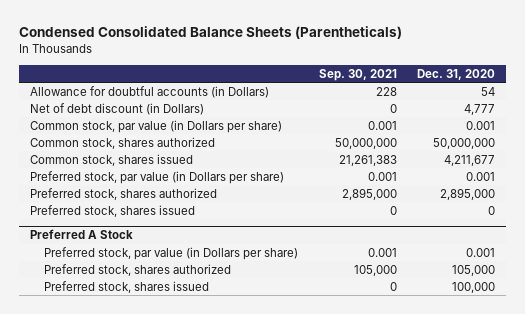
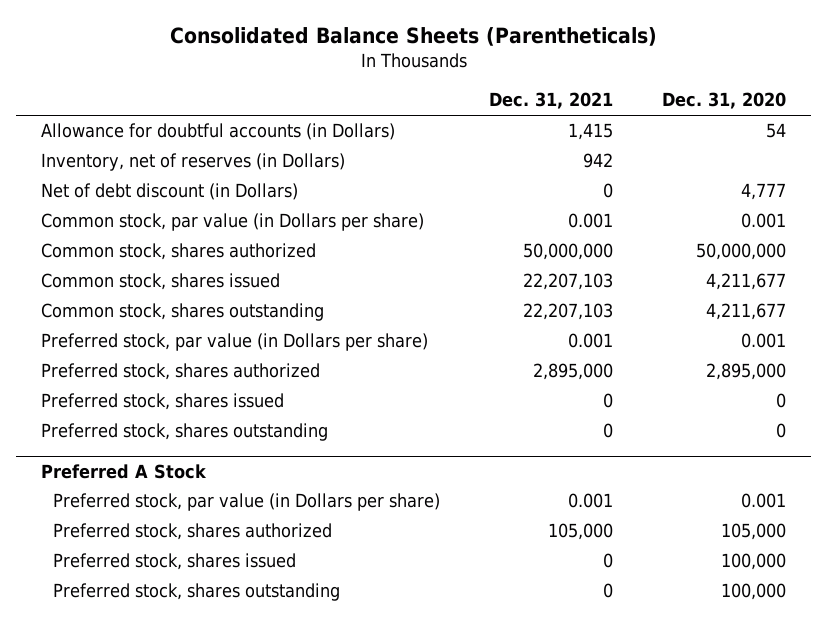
- Condensed Consolidated Balance Sheets (Parentheticals)
+ Consolidated Balance Sheets (Parentheticals)
- | Sep. 30, 2021 | Dec. 31, 2020
+ | Dec. 31, 2021 | Dec. 31, 2020
+ Inventory, net of reserves (in Dollars) | 942 |
+ Common stock, shares outstanding | 22,207,103 | 4,211,677
+ Preferred stock, shares outstanding | 0 | 0
@ Preferred A Stock
+ Preferred stock, shares outstanding | 0 | 100,000

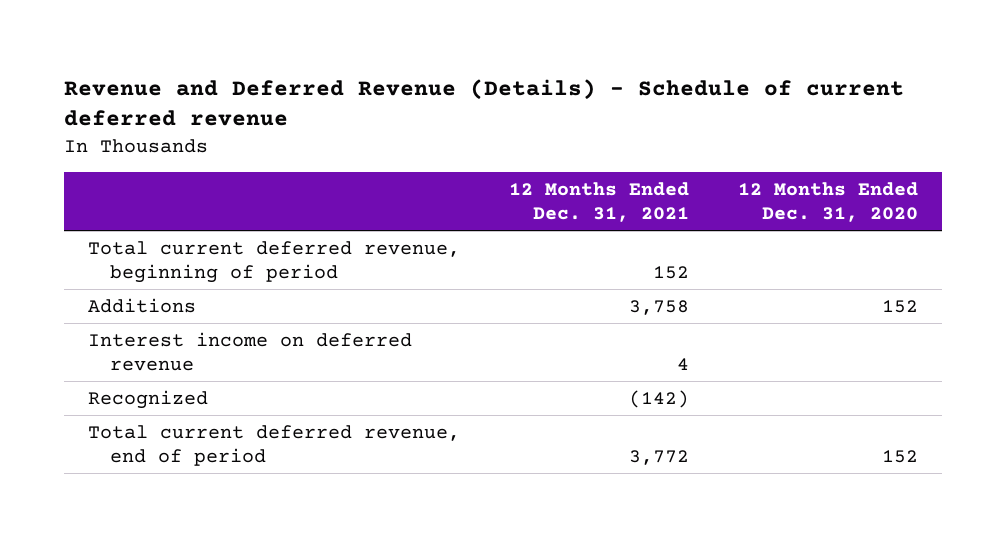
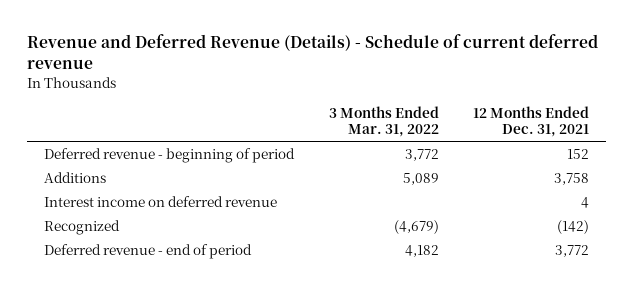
- | 12 Months Ended Dec. 31, 2021 | 12 Months Ended Dec. 31, 2020
+ | 3 Months Ended Mar. 31, 2022 | 12 Months Ended Dec. 31, 2021
- Total current deferred revenue, beginning of period | 152 |
+ Deferred revenue - beginning of period | 3,772 | 152
- Total current deferred revenue, end of period | 3,772 | 152
+ Deferred revenue - end of period | 4,182 | 3,772

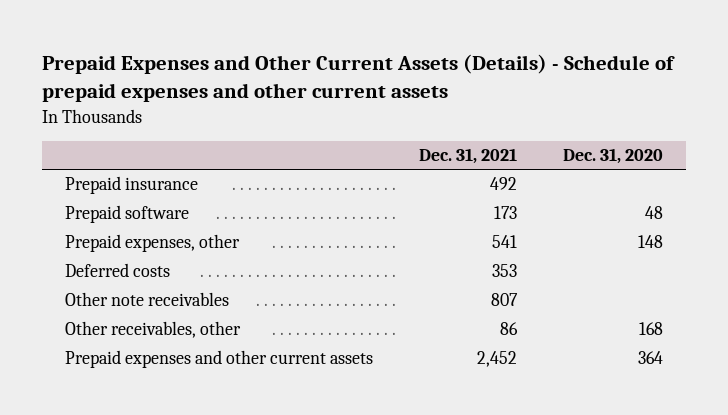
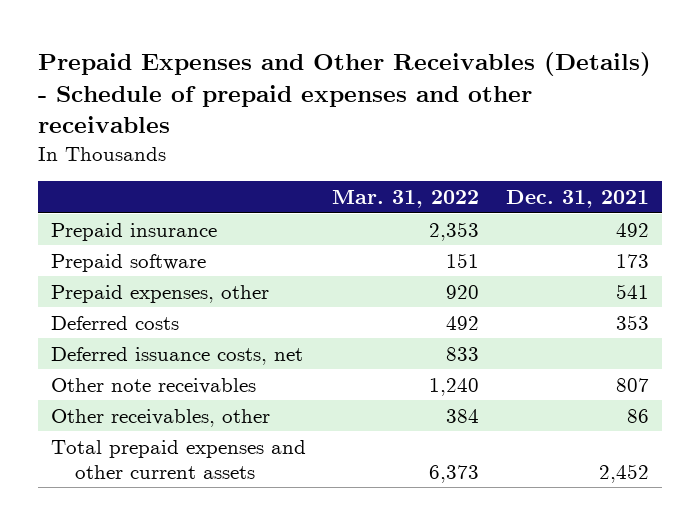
- Prepaid Expenses and Other Current Assets (Details) - Schedule of prepaid expenses and other current assets
+ Prepaid Expenses and Other Receivables (Details) - Schedule of prepaid expenses and other receivables
- | Dec. 31, 2021 | Dec. 31, 2020
+ | Mar. 31, 2022 | Dec. 31, 2021
+ Deferred issuance costs, net | 833 |
- Prepaid expenses and other current assets | 2,452 | 364
+ Total prepaid expenses and other current assets | 6,373 | 2,452

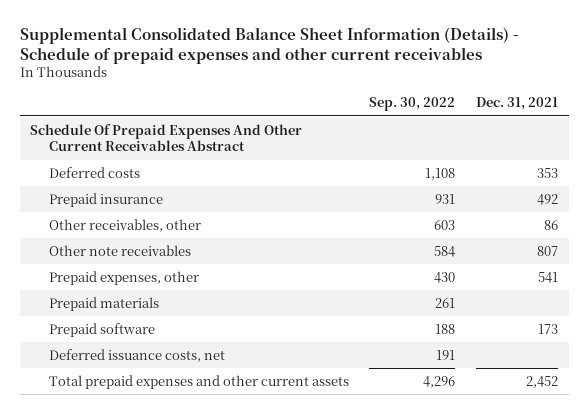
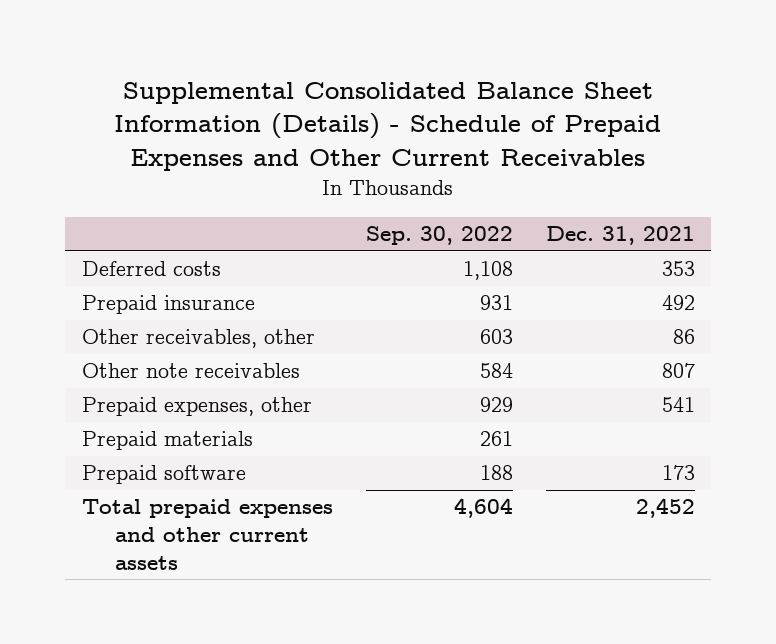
- Supplemental Consolidated Balance Sheet Information (Details) - Schedule of prepaid expenses and other current receivables
+ Supplemental Consolidated Balance Sheet Information (Details) - Schedule of Prepaid Expenses and Other Current Receivables
- Schedule Of Prepaid Expenses And Other Current Receivables Abstract
- Prepaid expenses, other | 430 | 541
+ Prepaid expenses, other | 929 | 541
- Deferred issuance costs, net | 191 |
- Total prepaid expenses and other current assets | 4,296 | 2,452
+ Total prepaid expenses and other current assets | 4,604 | 2,452

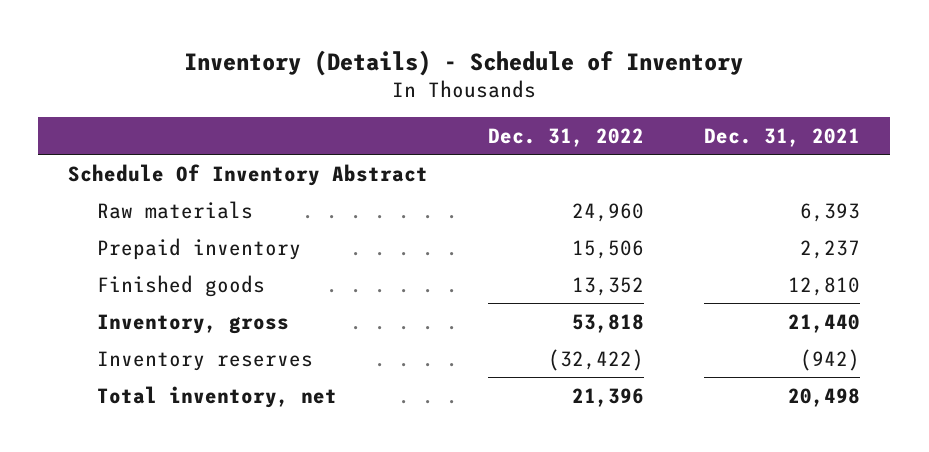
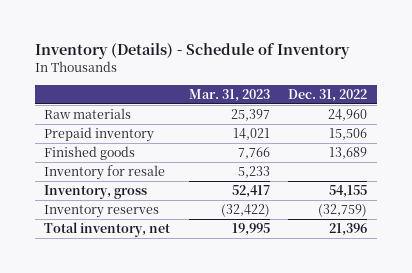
- | Dec. 31, 2022 | Dec. 31, 2021
+ | Mar. 31, 2023 | Dec. 31, 2022
- Schedule Of Inventory Abstract
- Finished goods | 13,352 | 12,810
- Inventory, gross | 53,818 | 21,440
- Inventory reserves | (32,422) | (942)
+ Finished goods | 7,766 | 13,689
+ Inventory for resale | 5,233 |
+ Inventory, gross | 52,417 | 54,155
+ Inventory reserves | (32,422) | (32,759)

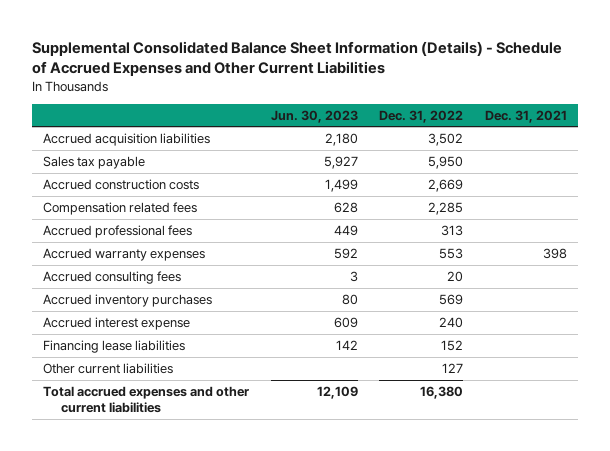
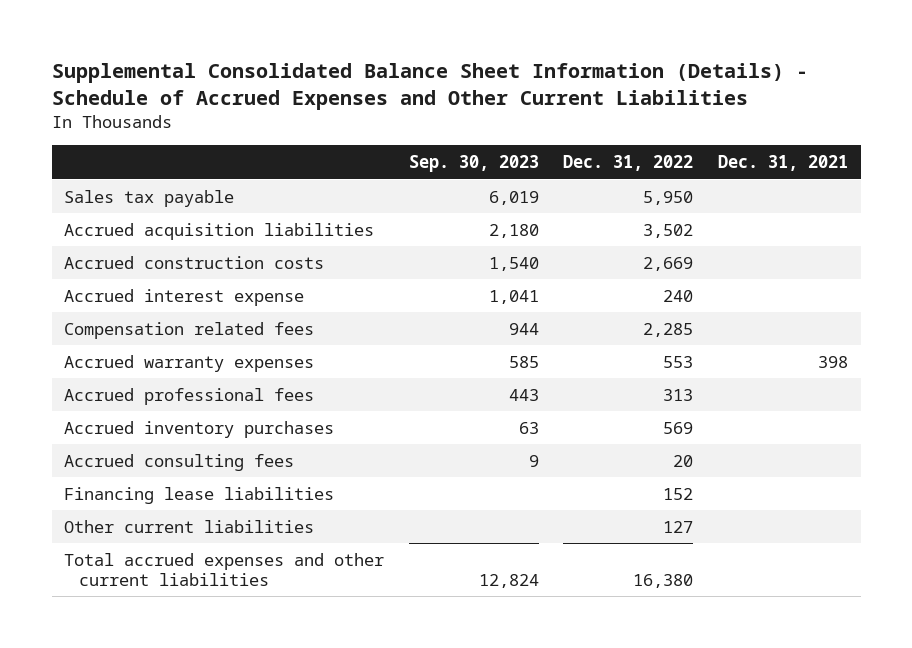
- | Jun. 30, 2023 | Dec. 31, 2022 | Dec. 31, 2021
+ | Sep. 30, 2023 | Dec. 31, 2022 | Dec. 31, 2021
moved down: Accrued acquisition liabilities | 2,180 | 3,502 |
moved up: Accrued interest expense | 1,041 | 240 |
moved down: Accrued professional fees | 443 | 313 |
moved down: Accrued consulting fees | 9 | 20 |

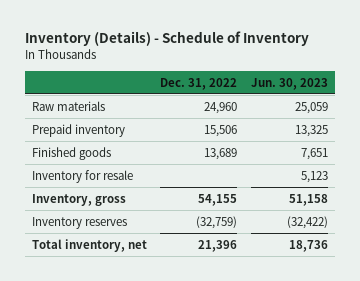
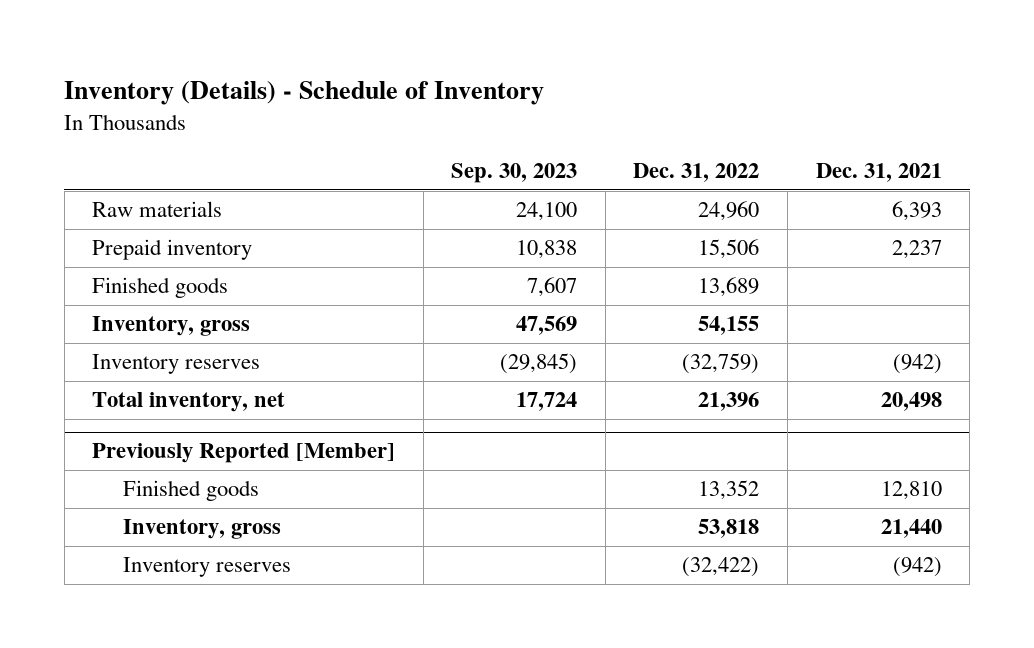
- | Dec. 31, 2022 | Jun. 30, 2023
+ | Sep. 30, 2023 | Dec. 31, 2022 | Dec. 31, 2021
- Inventory for resale | | 5,123
+ Previously Reported [Member]
+ Finished goods | | 13,352 | 12,810
+ Inventory, gross | | 53,818 | 21,440
+ Inventory reserves | | (32,422) | (942)

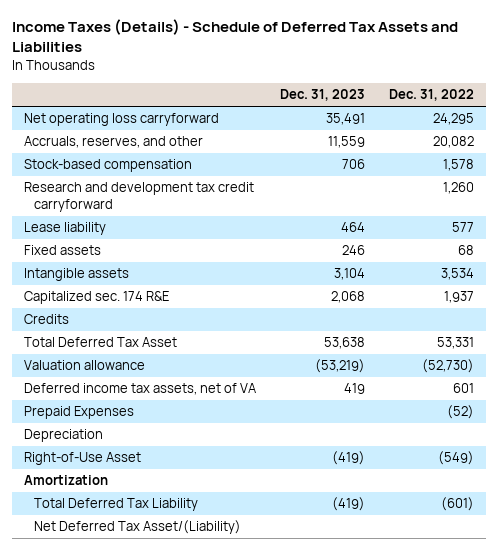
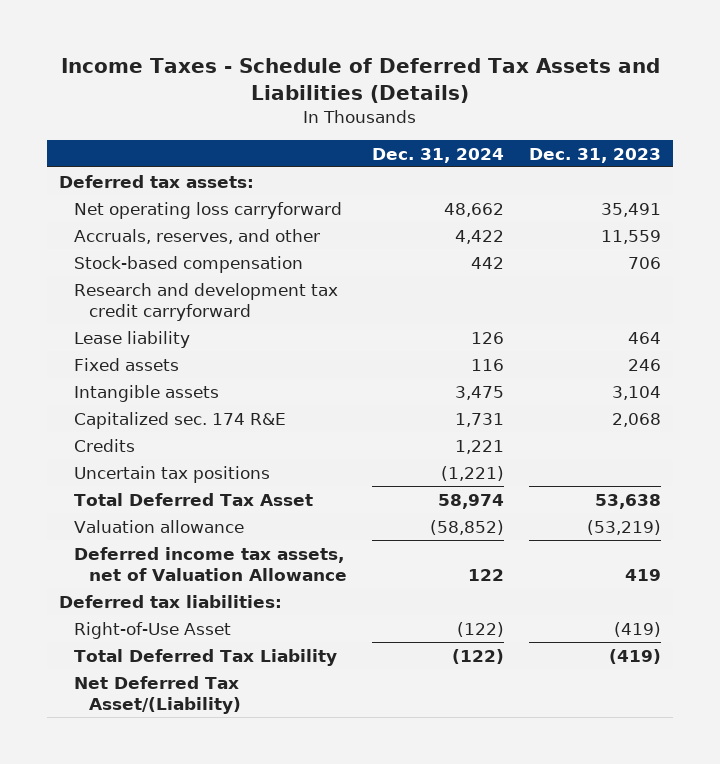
- Income Taxes (Details) - Schedule of Deferred Tax Assets and Liabilities
+ Income Taxes - Schedule of Deferred Tax Assets and Liabilities (Details)
- | Dec. 31, 2023 | Dec. 31, 2022
+ | Dec. 31, 2024 | Dec. 31, 2023
+ Deferred tax assets:
+ Uncertain tax positions | (1,221) |
- Deferred income tax assets, net of VA | 419 | 601
- Prepaid Expenses | | (52)
- Depreciation
+ Deferred income tax assets, net of Valuation Allowance | 122 | 419
+ Deferred tax liabilities:
- Amortization

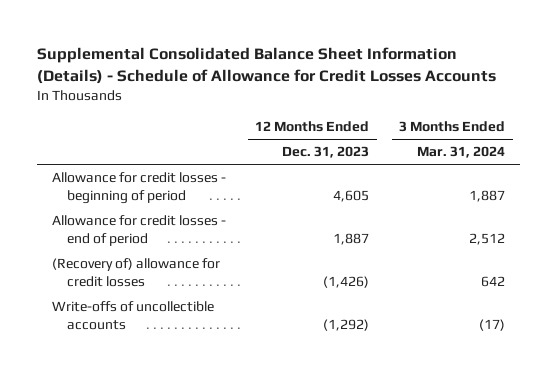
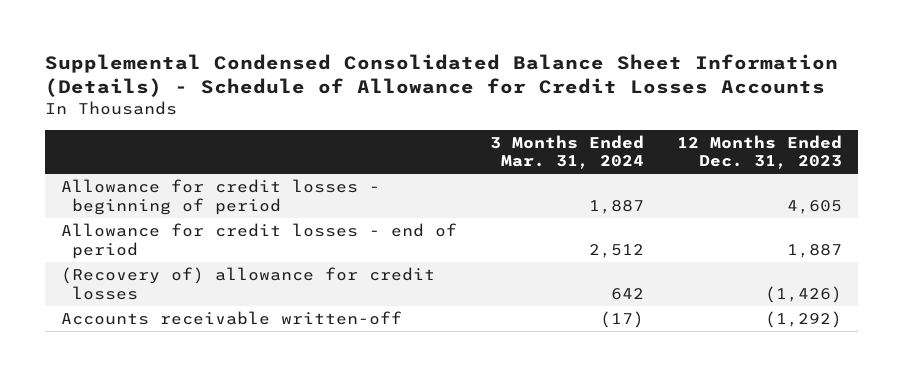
- Supplemental Consolidated Balance Sheet Information (Details) - Schedule of Allowance for Credit Losses Accounts
+ Supplemental Condensed Consolidated Balance Sheet Information (Details) - Schedule of Allowance for Credit Losses Accounts
- | 12 Months Ended Dec. 31, 2023 | 3 Months Ended Mar. 31, 2024
+ | 3 Months Ended Mar. 31, 2024 | 12 Months Ended Dec. 31, 2023
- Write-offs of uncollectible accounts | (1,292) | (17)
+ Accounts receivable written-off | (17) | (1,292)

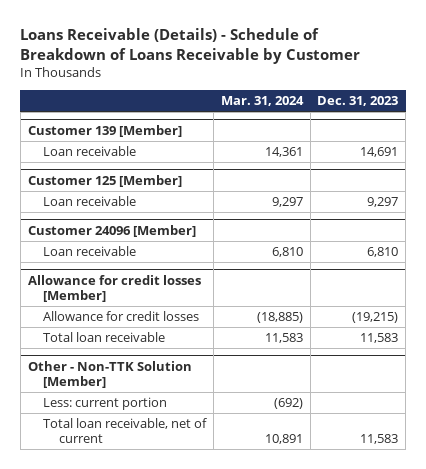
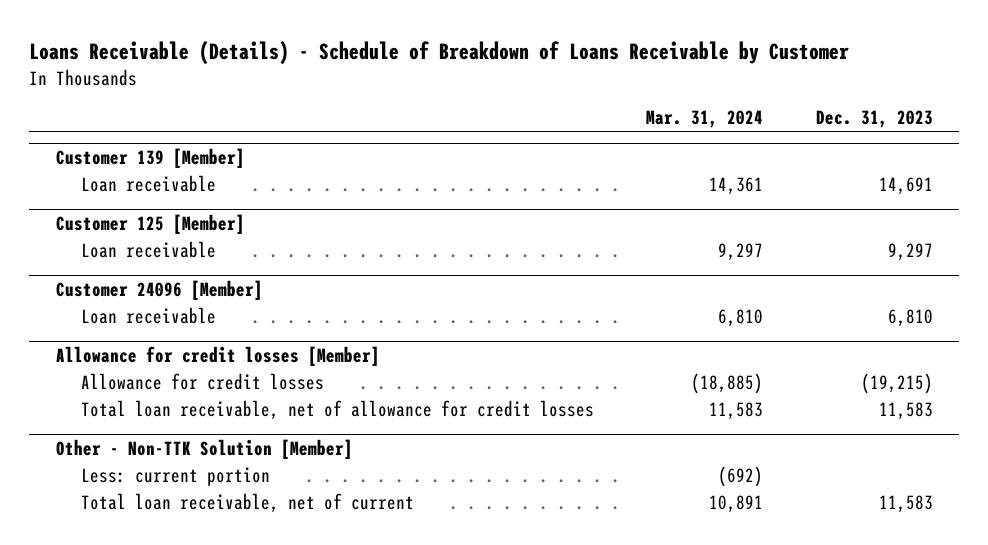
@ Allowance for credit losses [Member]
- Total loan receivable | 11,583 | 11,583
+ Total loan receivable, net of allowance for credit losses | 11,583 | 11,583

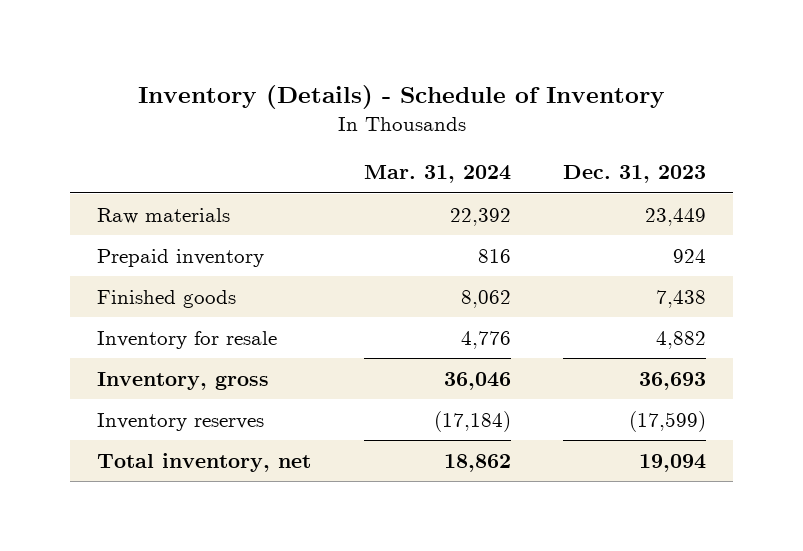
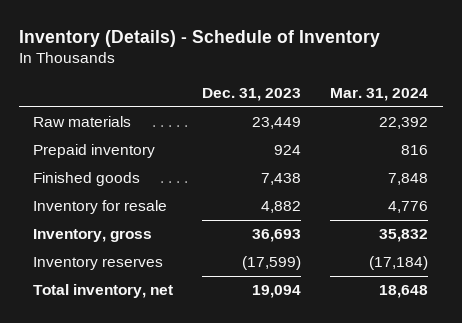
- | Mar. 31, 2024 | Dec. 31, 2023
+ | Dec. 31, 2023 | Mar. 31, 2024
- Finished goods | 8,062 | 7,438
+ Finished goods | 7,438 | 7,848
- Inventory, gross | 36,046 | 36,693
+ Inventory, gross | 36,693 | 35,832
- Total inventory, net | 18,862 | 19,094
+ Total inventory, net | 19,094 | 18,648

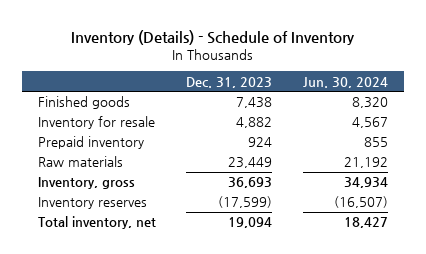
- | Dec. 31, 2023 | Mar. 31, 2024
+ | Dec. 31, 2023 | Jun. 30, 2024
moved down: Prepaid inventory | 924 | 855
moved down: Raw materials | 23,449 | 21,192

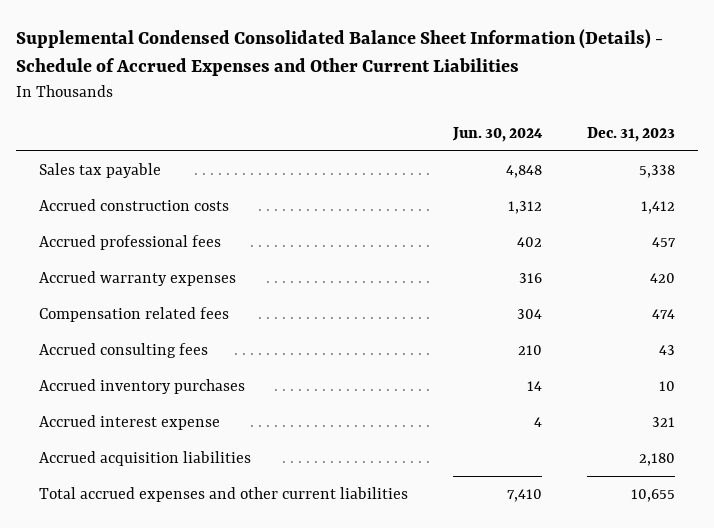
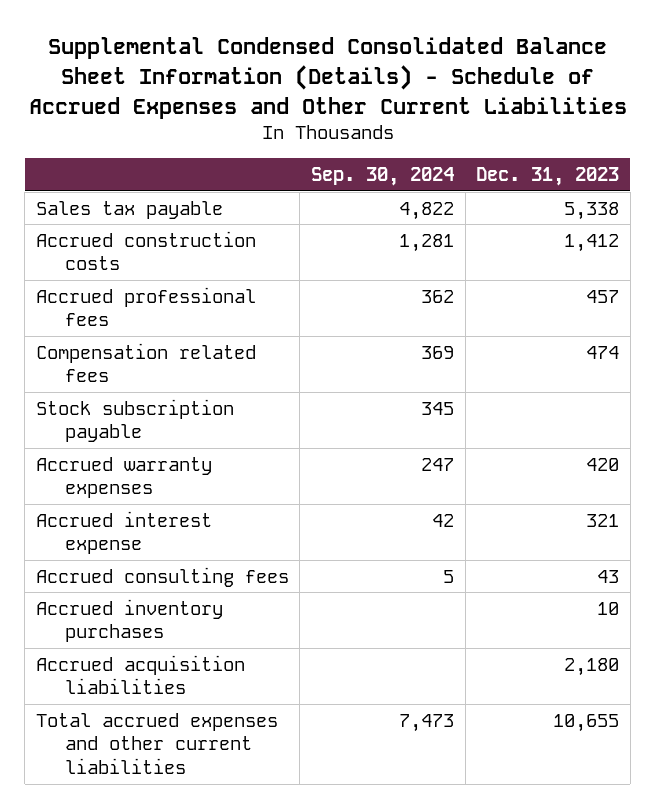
- | Jun. 30, 2024 | Dec. 31, 2023
+ | Sep. 30, 2024 | Dec. 31, 2023
+ Stock subscription payable | 345 |
moved down: Accrued warranty expenses | 247 | 420
moved up: Accrued interest expense | 42 | 321

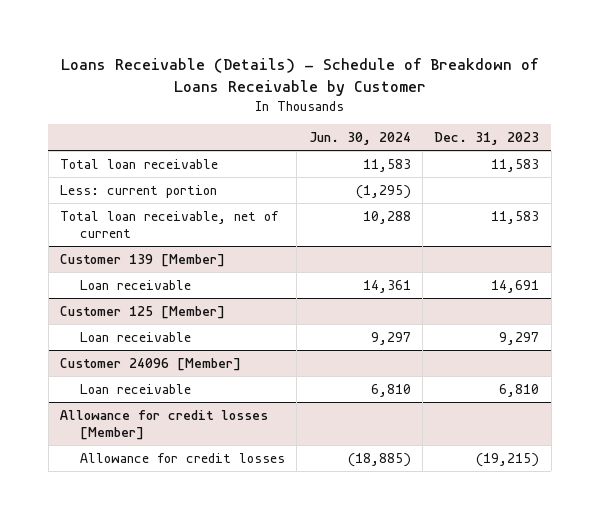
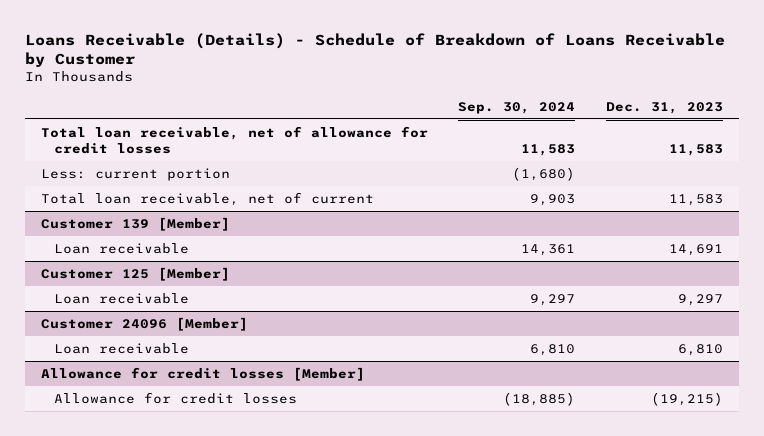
- | Jun. 30, 2024 | Dec. 31, 2023
+ | Sep. 30, 2024 | Dec. 31, 2023
- Total loan receivable | 11,583 | 11,583
+ Total loan receivable, net of allowance for credit losses | 11,583 | 11,583

